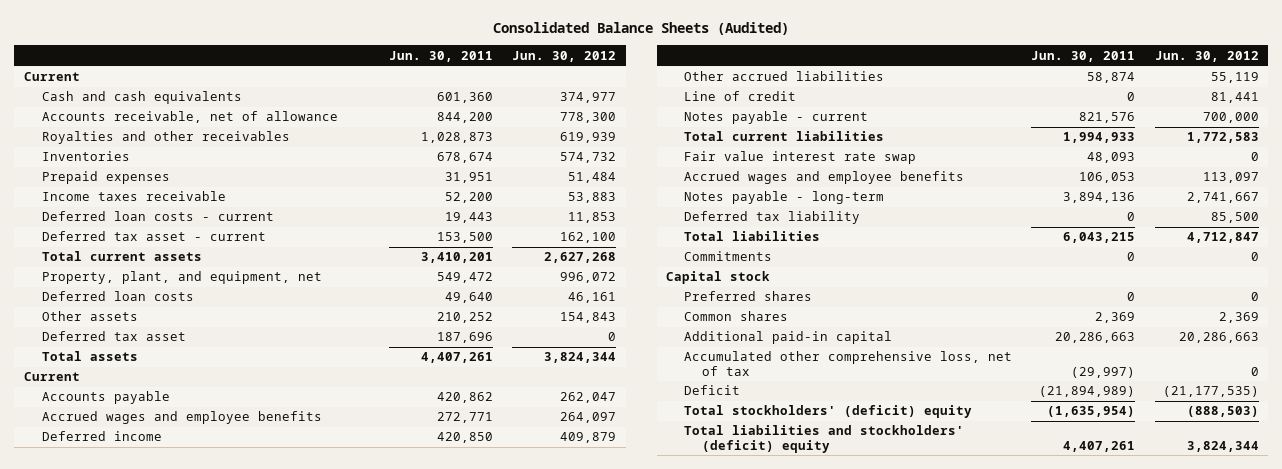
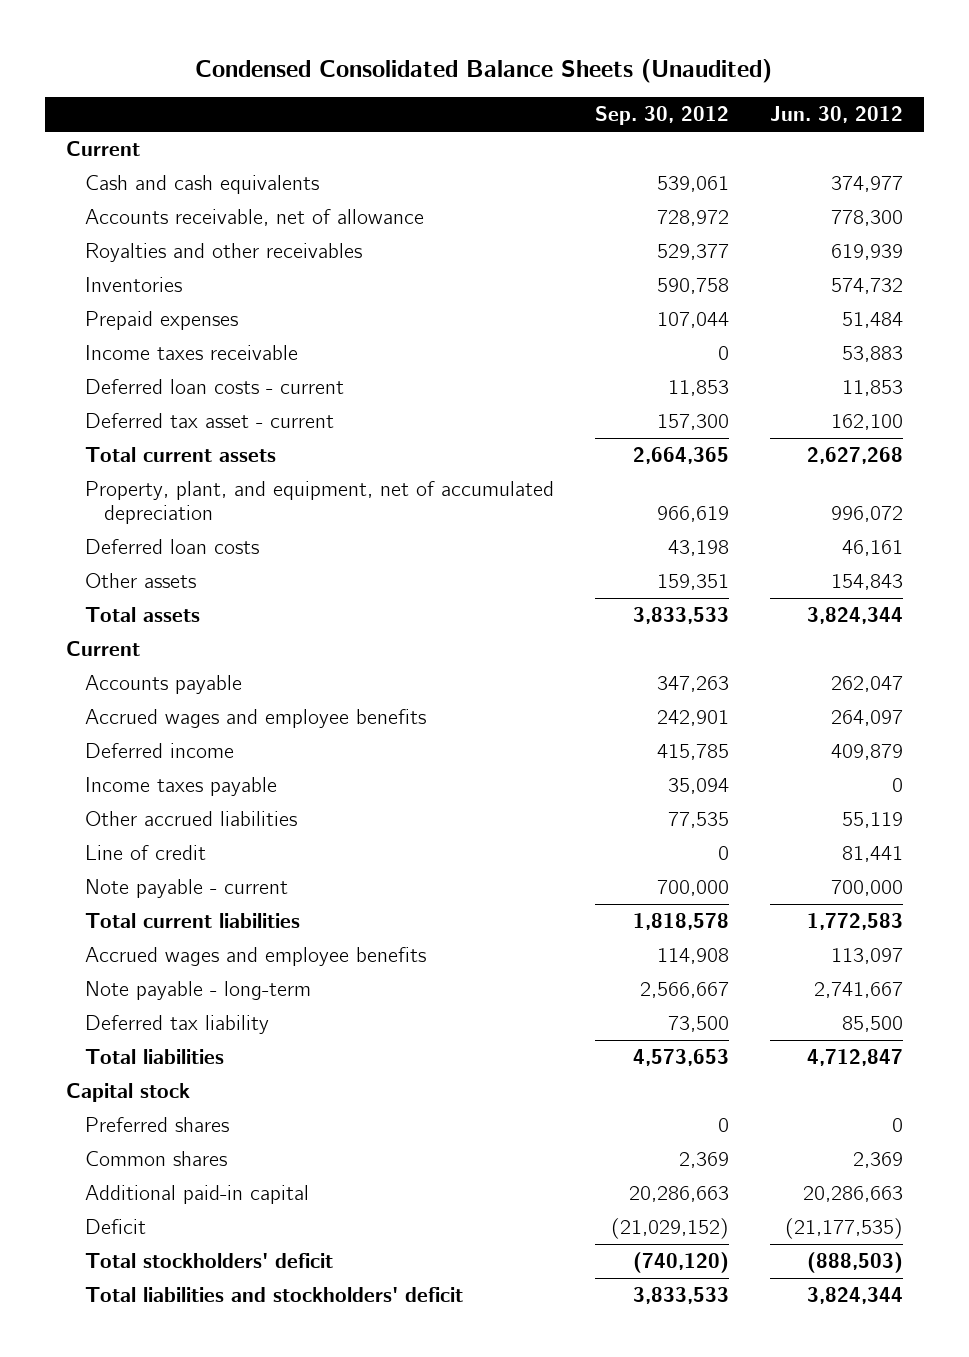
- Consolidated Balance Sheets (Audited)
+ Condensed Consolidated Balance Sheets (Unaudited)
- | Jun. 30, 2011 | Jun. 30, 2012
+ | Sep. 30, 2012 | Jun. 30, 2012
- Property, plant, and equipment, net | 549,472 | 996,072
+ Property, plant, and equipment, net of accumulated depreciation | 966,619 | 996,072
- Deferred tax asset | 187,696 | 0
+ Income taxes payable | 35,094 | 0
- Notes payable - current | 821,576 | 700,000
+ Note payable - current | 700,000 | 700,000
- Fair value interest rate swap | 48,093 | 0
- Notes payable - long-term | 3,894,136 | 2,741,667
+ Note payable - long-term | 2,566,667 | 2,741,667
- Commitments | 0 | 0
- Accumulated other comprehensive loss, net of tax | (29,997) | 0
- Total stockholders' (deficit) equity | (1,635,954) | (888,503)
- Total liabilities and stockholders' (deficit) equity | 4,407,261 | 3,824,344
+ Total stockholders' deficit | (740,120) | (888,503)
+ Total liabilities and stockholders' deficit | 3,833,533 | 3,824,344

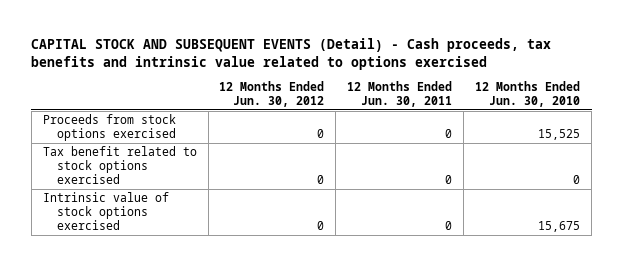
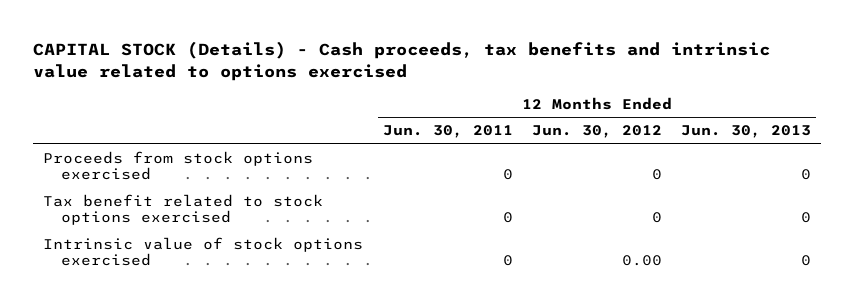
- CAPITAL STOCK AND SUBSEQUENT EVENTS (Detail) - Cash proceeds, tax benefits and intrinsic value related to options exercised
+ CAPITAL STOCK (Details) - Cash proceeds, tax benefits and intrinsic value related to options exercised
- | 12 Months Ended Jun. 30, 2012 | 12 Months Ended Jun. 30, 2011 | 12 Months Ended Jun. 30, 2010
+ | 12 Months Ended Jun. 30, 2011 | 12 Months Ended Jun. 30, 2012 | 12 Months Ended Jun. 30, 2013
- Intrinsic value of stock options exercised | 0 | 0 | 15,675
+ Intrinsic value of stock options exercised | 0 | 0.00 | 0

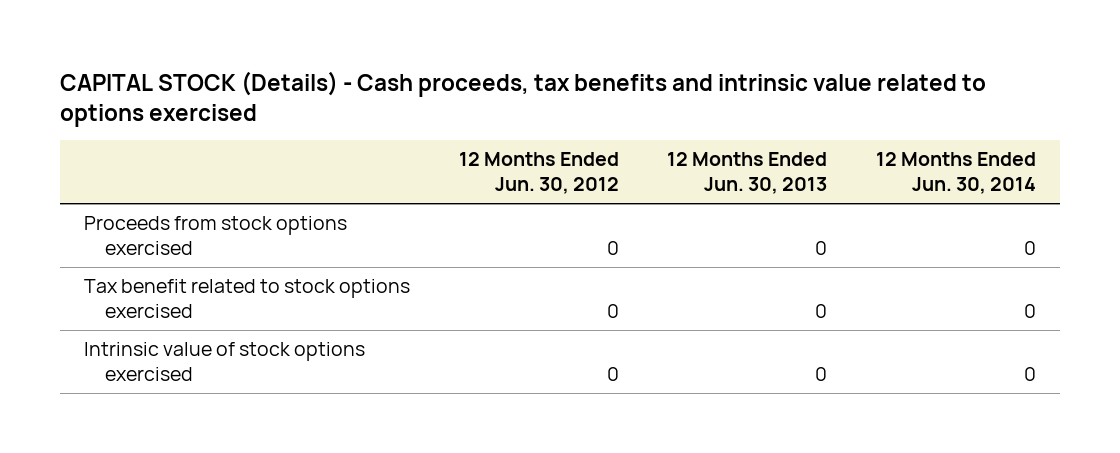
- | 12 Months Ended Jun. 30, 2011 | 12 Months Ended Jun. 30, 2012 | 12 Months Ended Jun. 30, 2013
+ | 12 Months Ended Jun. 30, 2012 | 12 Months Ended Jun. 30, 2013 | 12 Months Ended Jun. 30, 2014
- Intrinsic value of stock options exercised | 0 | 0.00 | 0
+ Intrinsic value of stock options exercised | 0 | 0 | 0

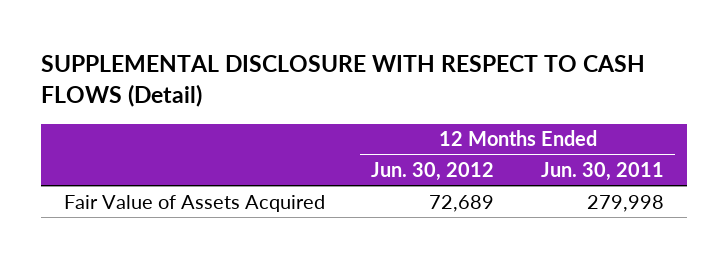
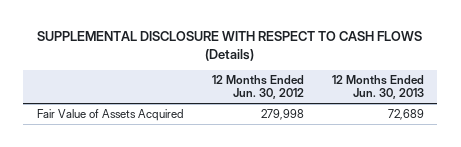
- SUPPLEMENTAL DISCLOSURE WITH RESPECT TO CASH FLOWS (Detail)
+ SUPPLEMENTAL DISCLOSURE WITH RESPECT TO CASH FLOWS (Details)
- | 12 Months Ended Jun. 30, 2012 | 12 Months Ended Jun. 30, 2011
+ | 12 Months Ended Jun. 30, 2012 | 12 Months Ended Jun. 30, 2013
- Fair Value of Assets Acquired | 72,689 | 279,998
+ Fair Value of Assets Acquired | 279,998 | 72,689

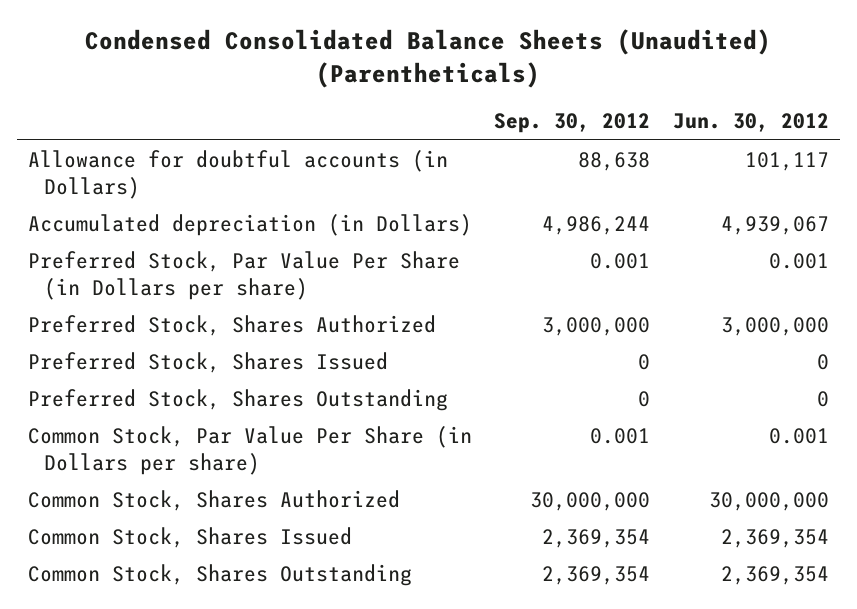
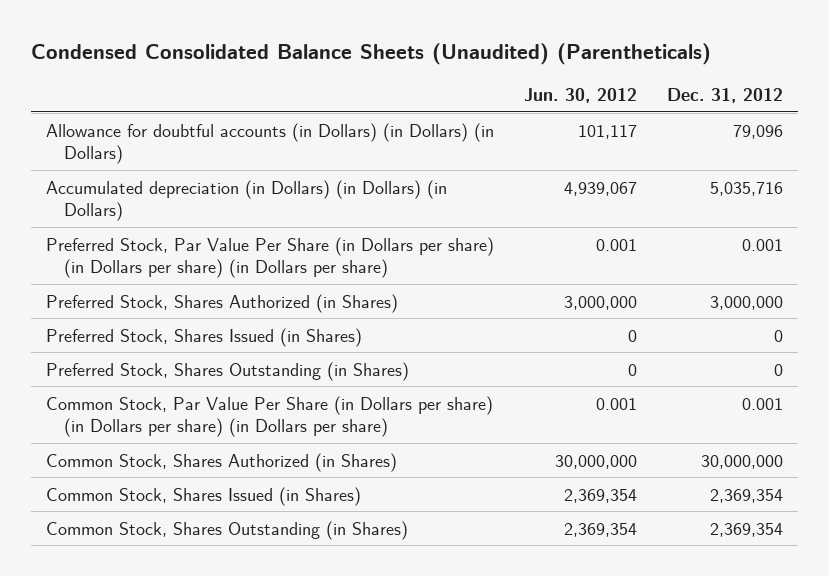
- | Sep. 30, 2012 | Jun. 30, 2012
+ | Jun. 30, 2012 | Dec. 31, 2012
- Allowance for doubtful accounts (in Dollars) | 88,638 | 101,117
- Accumulated depreciation (in Dollars) | 4,986,244 | 4,939,067
- Preferred Stock, Par Value Per Share (in Dollars per share) | 0.001 | 0.001
- Preferred Stock, Shares Authorized | 3,000,000 | 3,000,000
- Preferred Stock, Shares Issued | 0 | 0
- Preferred Stock, Shares Outstanding | 0 | 0
- Common Stock, Par Value Per Share (in Dollars per share) | 0.001 | 0.001
- Common Stock, Shares Authorized | 30,000,000 | 30,000,000
- Common Stock, Shares Issued | 2,369,354 | 2,369,354
- Common Stock, Shares Outstanding | 2,369,354 | 2,369,354
+ Allowance for doubtful accounts (in Dollars) (in Dollars) (in Dollars) | 101,117 | 79,096
+ Accumulated depreciation (in Dollars) (in Dollars) (in Dollars) | 4,939,067 | 5,035,716
+ Preferred Stock, Par Value Per Share (in Dollars per share) (in Dollars per share) (in Dollars per share) | 0.001 | 0.001
+ Preferred Stock, Shares Authorized (in Shares) | 3,000,000 | 3,000,000
+ Preferred Stock, Shares Issued (in Shares) | 0 | 0
+ Preferred Stock, Shares Outstanding (in Shares) | 0 | 0
+ Common Stock, Par Value Per Share (in Dollars per share) (in Dollars per share) (in Dollars per share) | 0.001 | 0.001
+ Common Stock, Shares Authorized (in Shares) | 30,000,000 | 30,000,000
+ Common Stock, Shares Issued (in Shares) | 2,369,354 | 2,369,354
+ Common Stock, Shares Outstanding (in Shares) | 2,369,354 | 2,369,354

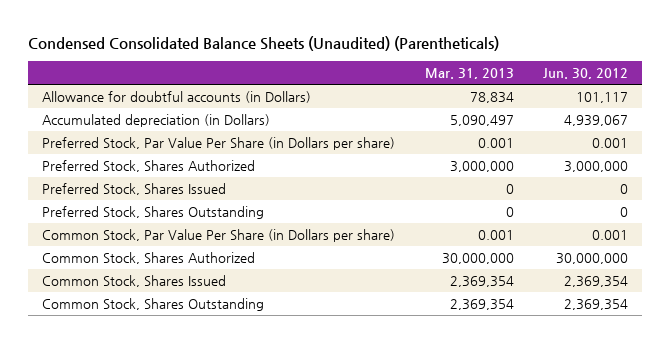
- | Jun. 30, 2012 | Dec. 31, 2012
+ | Mar. 31, 2013 | Jun. 30, 2012
- Allowance for doubtful accounts (in Dollars) (in Dollars) (in Dollars) | 101,117 | 79,096
- Accumulated depreciation (in Dollars) (in Dollars) (in Dollars) | 4,939,067 | 5,035,716
- Preferred Stock, Par Value Per Share (in Dollars per share) (in Dollars per share) (in Dollars per share) | 0.001 | 0.001
- Preferred Stock, Shares Authorized (in Shares) | 3,000,000 | 3,000,000
- Preferred Stock, Shares Issued (in Shares) | 0 | 0
- Preferred Stock, Shares Outstanding (in Shares) | 0 | 0
- Common Stock, Par Value Per Share (in Dollars per share) (in Dollars per share) (in Dollars per share) | 0.001 | 0.001
- Common Stock, Shares Authorized (in Shares) | 30,000,000 | 30,000,000
- Common Stock, Shares Issued (in Shares) | 2,369,354 | 2,369,354
- Common Stock, Shares Outstanding (in Shares) | 2,369,354 | 2,369,354
+ Allowance for doubtful accounts (in Dollars) | 78,834 | 101,117
+ Accumulated depreciation (in Dollars) | 5,090,497 | 4,939,067
+ Preferred Stock, Par Value Per Share (in Dollars per share) | 0.001 | 0.001
+ Preferred Stock, Shares Authorized | 3,000,000 | 3,000,000
+ Preferred Stock, Shares Issued | 0 | 0
+ Preferred Stock, Shares Outstanding | 0 | 0
+ Common Stock, Par Value Per Share (in Dollars per share) | 0.001 | 0.001
+ Common Stock, Shares Authorized | 30,000,000 | 30,000,000
+ Common Stock, Shares Issued | 2,369,354 | 2,369,354
+ Common Stock, Shares Outstanding | 2,369,354 | 2,369,354

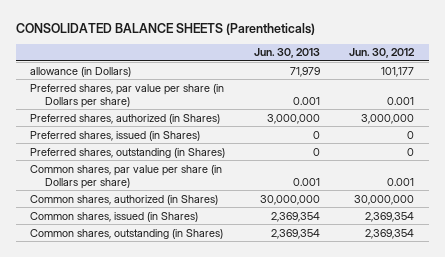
- Condensed Consolidated Balance Sheets (Unaudited) (Parentheticals)
+ CONSOLIDATED BALANCE SHEETS (Parentheticals)
- | Mar. 31, 2013 | Jun. 30, 2012
+ | Jun. 30, 2013 | Jun. 30, 2012
- Allowance for doubtful accounts (in Dollars) | 78,834 | 101,117
- Accumulated depreciation (in Dollars) | 5,090,497 | 4,939,067
- Preferred Stock, Par Value Per Share (in Dollars per share) | 0.001 | 0.001
- Preferred Stock, Shares Authorized | 3,000,000 | 3,000,000
- Preferred Stock, Shares Issued | 0 | 0
- Preferred Stock, Shares Outstanding | 0 | 0
- Common Stock, Par Value Per Share (in Dollars per share) | 0.001 | 0.001
- Common Stock, Shares Authorized | 30,000,000 | 30,000,000
- Common Stock, Shares Issued | 2,369,354 | 2,369,354
- Common Stock, Shares Outstanding | 2,369,354 | 2,369,354
+ allowance (in Dollars) | 71,979 | 101,177
+ Preferred shares, par value per share (in Dollars per share) | 0.001 | 0.001
+ Preferred shares, authorized (in Shares) | 3,000,000 | 3,000,000
+ Preferred shares, issued (in Shares) | 0 | 0
+ Preferred shares, outstanding (in Shares) | 0 | 0
+ Common shares, par value per share (in Dollars per share) | 0.001 | 0.001
+ Common shares, authorized (in Shares) | 30,000,000 | 30,000,000
+ Common shares, issued (in Shares) | 2,369,354 | 2,369,354
+ Common shares, outstanding (in Shares) | 2,369,354 | 2,369,354

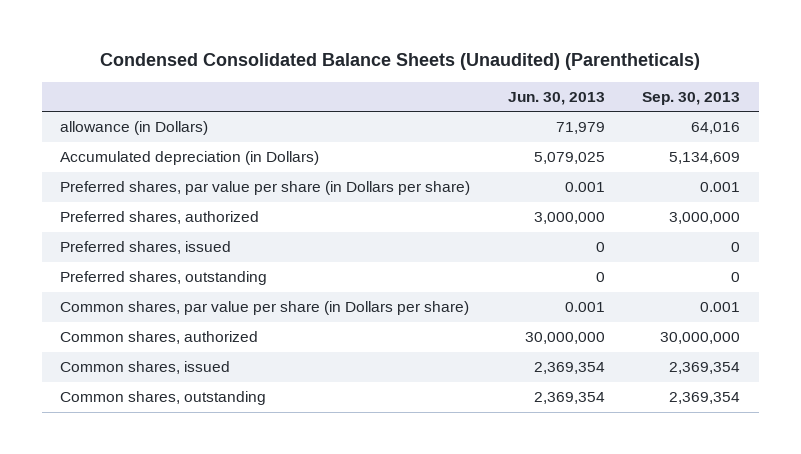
- CONSOLIDATED BALANCE SHEETS (Parentheticals)
+ Condensed Consolidated Balance Sheets (Unaudited) (Parentheticals)
- | Jun. 30, 2013 | Jun. 30, 2012
+ | Jun. 30, 2013 | Sep. 30, 2013
+ Accumulated depreciation (in Dollars) | 5,079,025 | 5,134,609
- Preferred shares, authorized (in Shares) | 3,000,000 | 3,000,000
- Preferred shares, issued (in Shares) | 0 | 0
- Preferred shares, outstanding (in Shares) | 0 | 0
+ Preferred shares, authorized | 3,000,000 | 3,000,000
+ Preferred shares, issued | 0 | 0
+ Preferred shares, outstanding | 0 | 0
- Common shares, authorized (in Shares) | 30,000,000 | 30,000,000
- Common shares, issued (in Shares) | 2,369,354 | 2,369,354
- Common shares, outstanding (in Shares) | 2,369,354 | 2,369,354
+ Common shares, authorized | 30,000,000 | 30,000,000
+ Common shares, issued | 2,369,354 | 2,369,354
+ Common shares, outstanding | 2,369,354 | 2,369,354

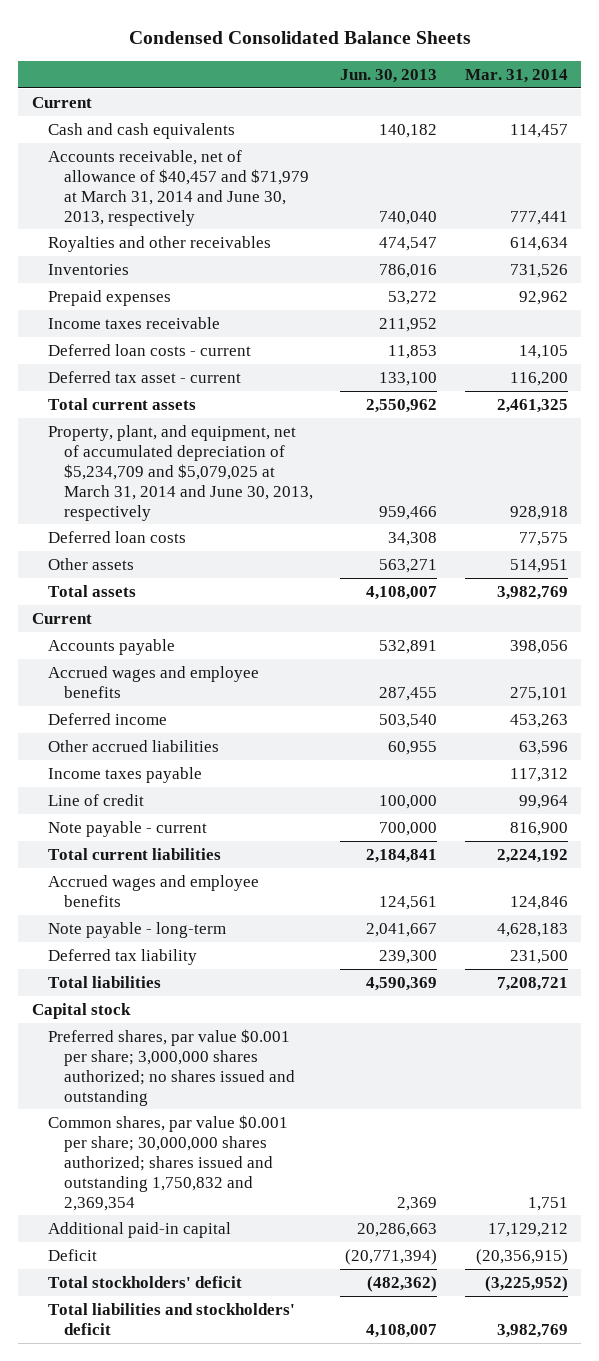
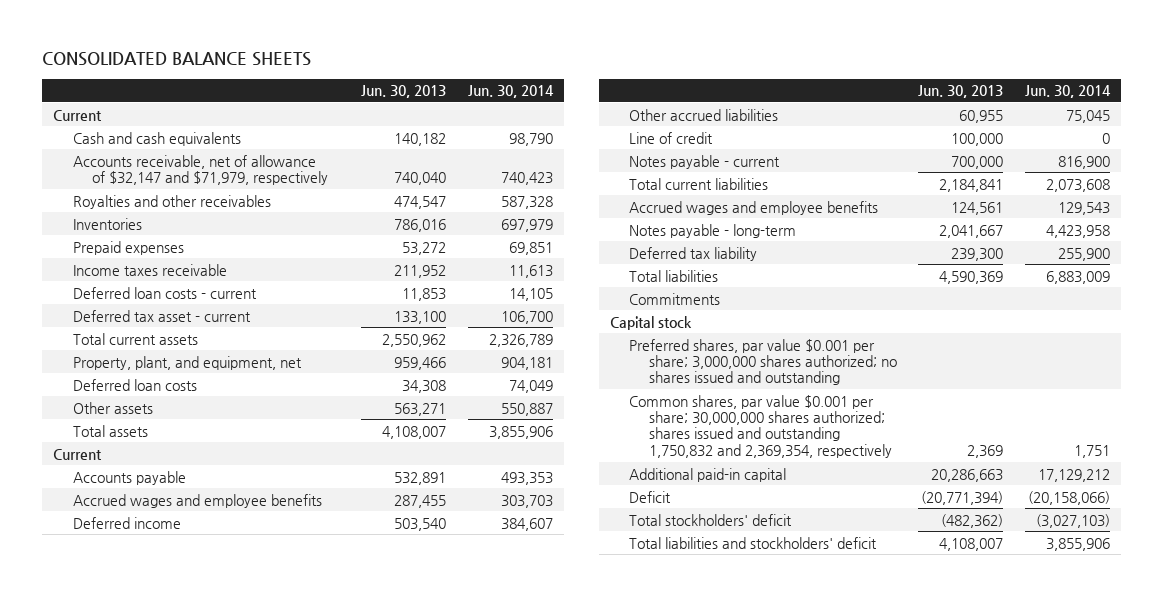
- Condensed Consolidated Balance Sheets
+ CONSOLIDATED BALANCE SHEETS
- | Jun. 30, 2013 | Mar. 31, 2014
+ | Jun. 30, 2013 | Jun. 30, 2014
- Accounts receivable, net of allowance of $40,457 and $71,979 at March 31, 2014 and June 30, 2013, respectively | 740,040 | 777,441
+ Accounts receivable, net of allowance of $32,147 and $71,979, respectively | 740,040 | 740,423
- Property, plant, and equipment, net of accumulated depreciation of $5,234,709 and $5,079,025 at March 31, 2014 and June 30, 2013, respectively | 959,466 | 928,918
+ Property, plant, and equipment, net | 959,466 | 904,181
- Income taxes payable | | 117,312
- Note payable - current | 700,000 | 816,900
+ Notes payable - current | 700,000 | 816,900
- Note payable - long-term | 2,041,667 | 4,628,183
+ Notes payable - long-term | 2,041,667 | 4,423,958
+ Commitments
- Common shares, par value $0.001 per share; 30,000,000 shares authorized; shares issued and outstanding 1,750,832 and 2,369,354 | 2,369 | 1,751
+ Common shares, par value $0.001 per share; 30,000,000 shares authorized; shares issued and outstanding 1,750,832 and 2,369,354, respectively | 2,369 | 1,751

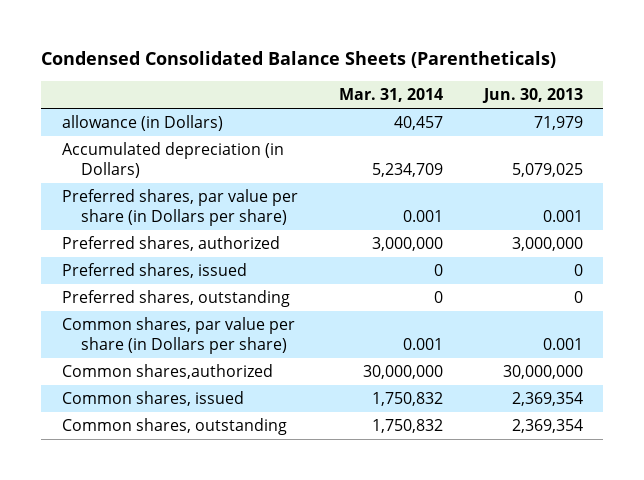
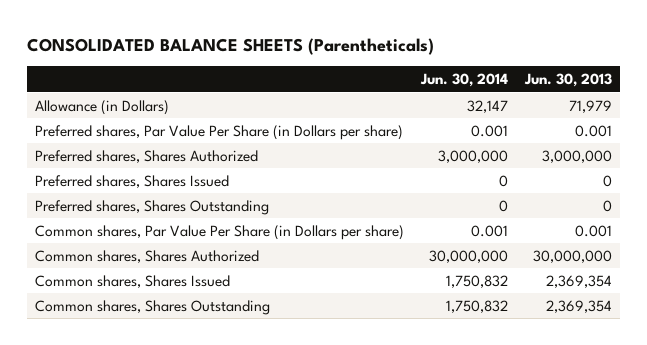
- Condensed Consolidated Balance Sheets (Parentheticals)
+ CONSOLIDATED BALANCE SHEETS (Parentheticals)
- | Mar. 31, 2014 | Jun. 30, 2013
+ | Jun. 30, 2014 | Jun. 30, 2013
- allowance (in Dollars) | 40,457 | 71,979
- Accumulated depreciation (in Dollars) | 5,234,709 | 5,079,025
- Preferred shares, par value per share (in Dollars per share) | 0.001 | 0.001
- Preferred shares, authorized | 3,000,000 | 3,000,000
- Preferred shares, issued | 0 | 0
- Preferred shares, outstanding | 0 | 0
- Common shares, par value per share (in Dollars per share) | 0.001 | 0.001
- Common shares,authorized | 30,000,000 | 30,000,000
- Common shares, issued | 1,750,832 | 2,369,354
- Common shares, outstanding | 1,750,832 | 2,369,354
+ Allowance (in Dollars) | 32,147 | 71,979
+ Preferred shares, Par Value Per Share (in Dollars per share) | 0.001 | 0.001
+ Preferred shares, Shares Authorized | 3,000,000 | 3,000,000
+ Preferred shares, Shares Issued | 0 | 0
+ Preferred shares, Shares Outstanding | 0 | 0
+ Common shares, Par Value Per Share (in Dollars per share) | 0.001 | 0.001
+ Common shares, Shares Authorized | 30,000,000 | 30,000,000
+ Common shares, Shares Issued | 1,750,832 | 2,369,354
+ Common shares, Shares Outstanding | 1,750,832 | 2,369,354

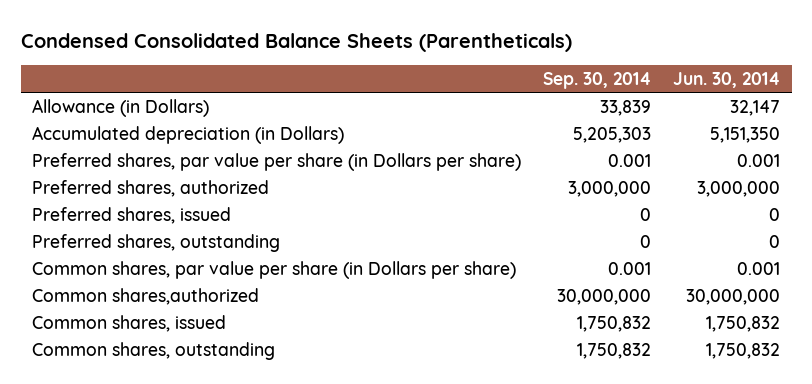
- CONSOLIDATED BALANCE SHEETS (Parentheticals)
+ Condensed Consolidated Balance Sheets (Parentheticals)
- | Jun. 30, 2014 | Jun. 30, 2013
+ | Sep. 30, 2014 | Jun. 30, 2014
- Preferred shares, Par Value Per Share (in Dollars per share) | 0.001 | 0.001
- Preferred shares, Shares Authorized | 3,000,000 | 3,000,000
- Preferred shares, Shares Issued | 0 | 0
- Preferred shares, Shares Outstanding | 0 | 0
- Common shares, Par Value Per Share (in Dollars per share) | 0.001 | 0.001
- Common shares, Shares Authorized | 30,000,000 | 30,000,000
- Common shares, Shares Issued | 1,750,832 | 2,369,354
- Common shares, Shares Outstanding | 1,750,832 | 2,369,354
+ Accumulated depreciation (in Dollars) | 5,205,303 | 5,151,350
+ Preferred shares, par value per share (in Dollars per share) | 0.001 | 0.001
+ Preferred shares, authorized | 3,000,000 | 3,000,000
+ Preferred shares, issued | 0 | 0
+ Preferred shares, outstanding | 0 | 0
+ Common shares, par value per share (in Dollars per share) | 0.001 | 0.001
+ Common shares,authorized | 30,000,000 | 30,000,000
+ Common shares, issued | 1,750,832 | 1,750,832
+ Common shares, outstanding | 1,750,832 | 1,750,832

